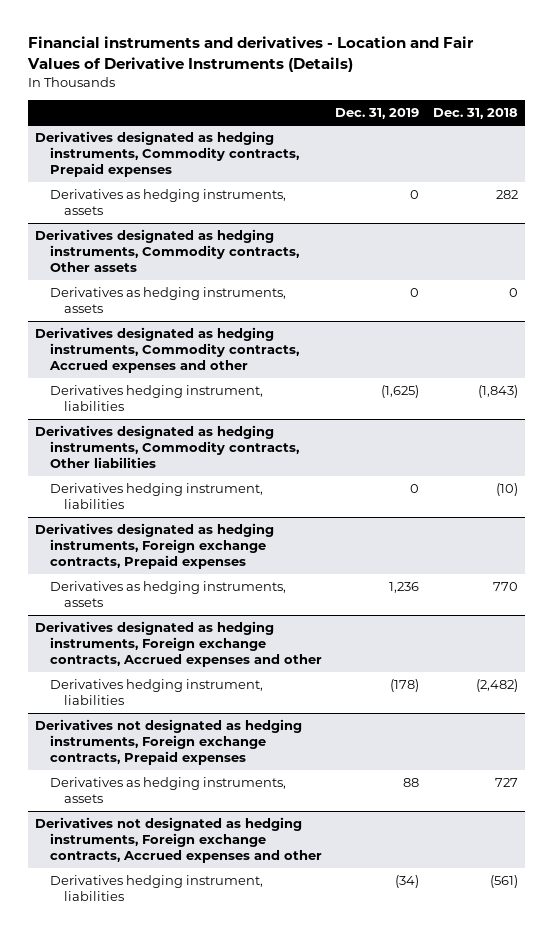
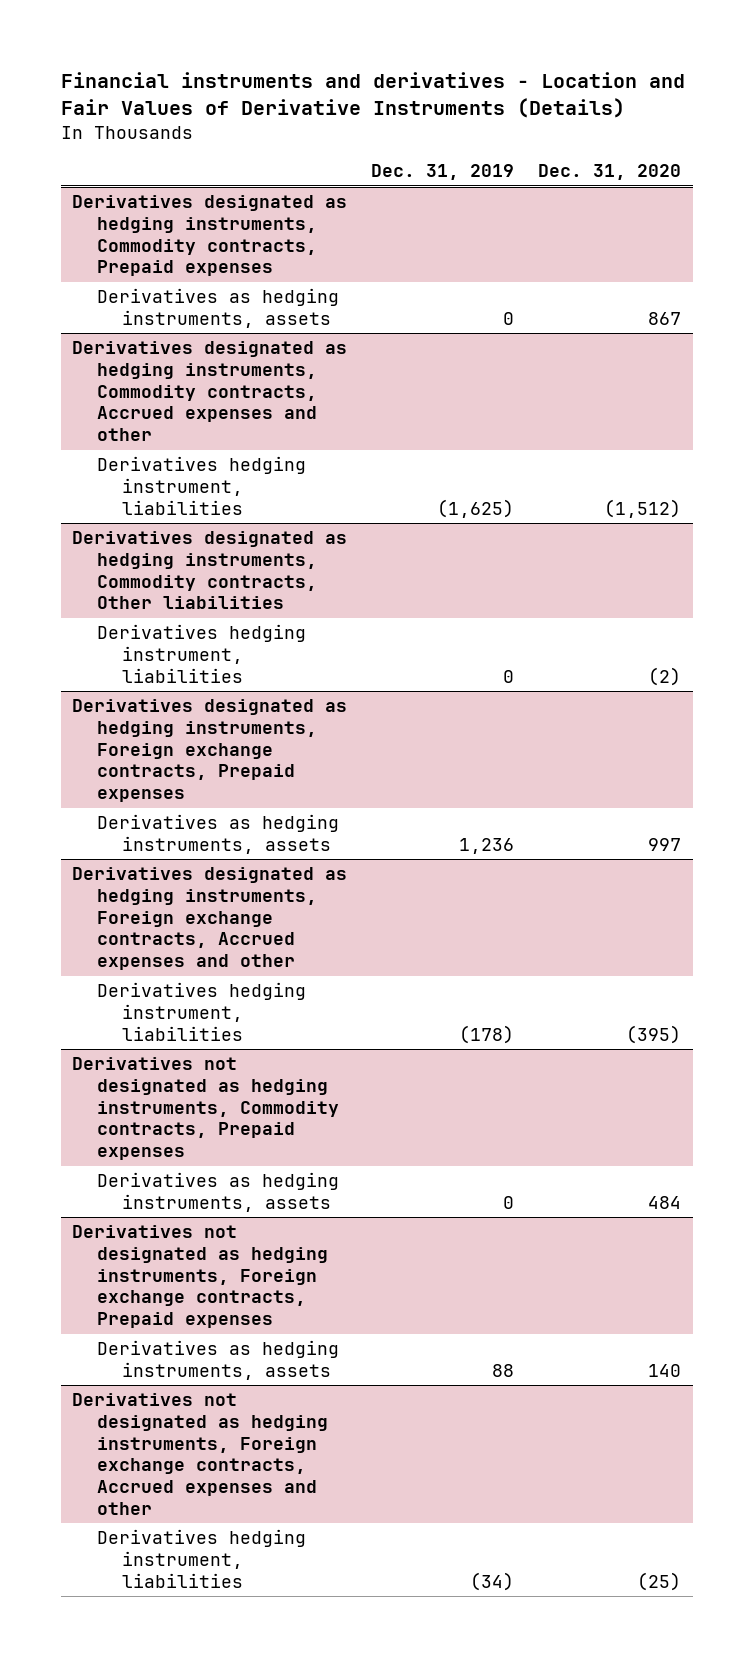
- | Dec. 31, 2019 | Dec. 31, 2018
+ | Dec. 31, 2019 | Dec. 31, 2020
- Derivatives designated as hedging instruments, Commodity contracts, Other assets
- Derivatives as hedging instruments, assets | 0 | 0
+ Derivatives not designated as hedging instruments, Commodity contracts, Prepaid expenses
+ Derivatives as hedging instruments, assets | 0 | 484

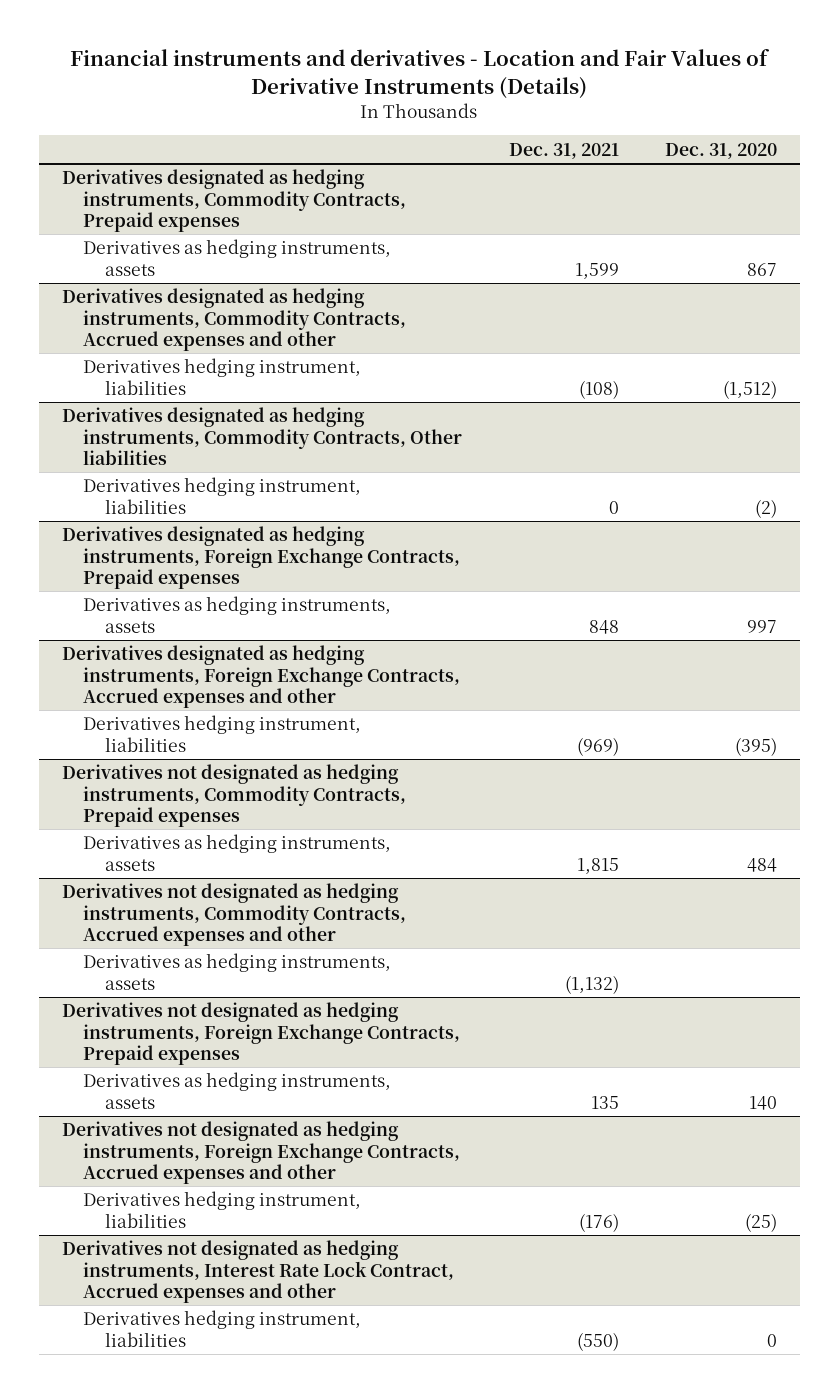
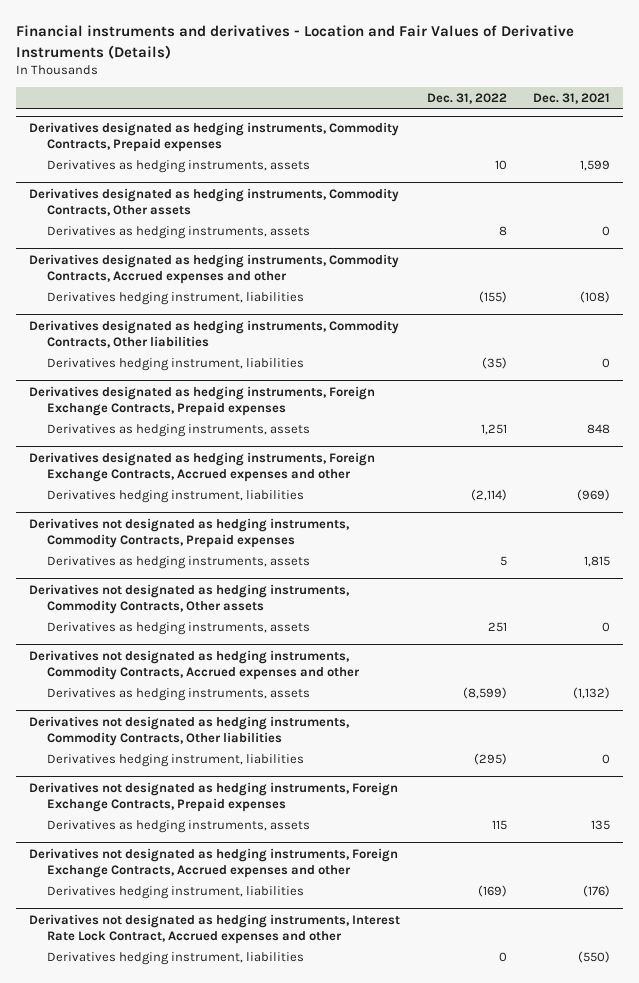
- | Dec. 31, 2021 | Dec. 31, 2020
+ | Dec. 31, 2022 | Dec. 31, 2021
+ Derivatives designated as hedging instruments, Commodity Contracts, Other assets
+ Derivatives as hedging instruments, assets | 8 | 0
+ Derivatives not designated as hedging instruments, Commodity Contracts, Other assets
+ Derivatives as hedging instruments, assets | 251 | 0
+ Derivatives not designated as hedging instruments, Commodity Contracts, Other liabilities
+ Derivatives hedging instrument, liabilities | (295) | 0

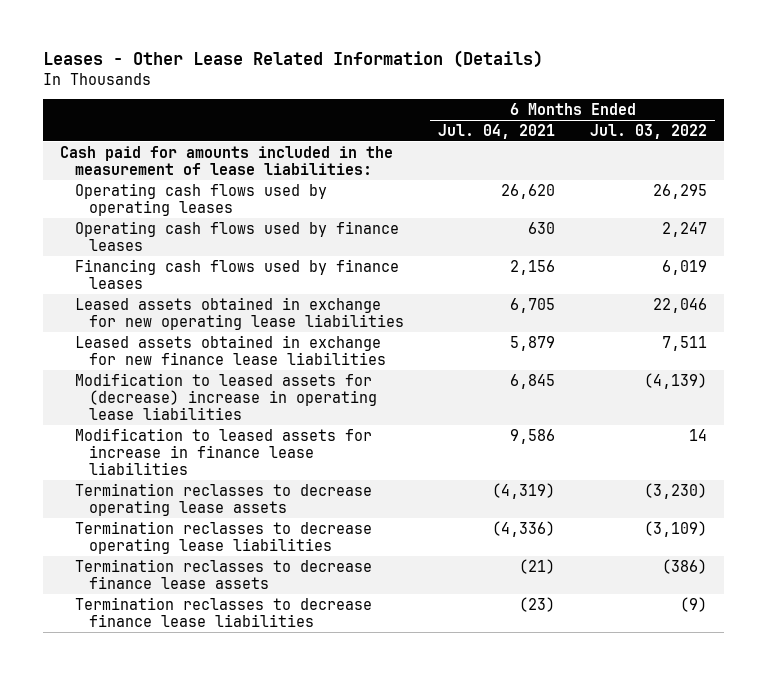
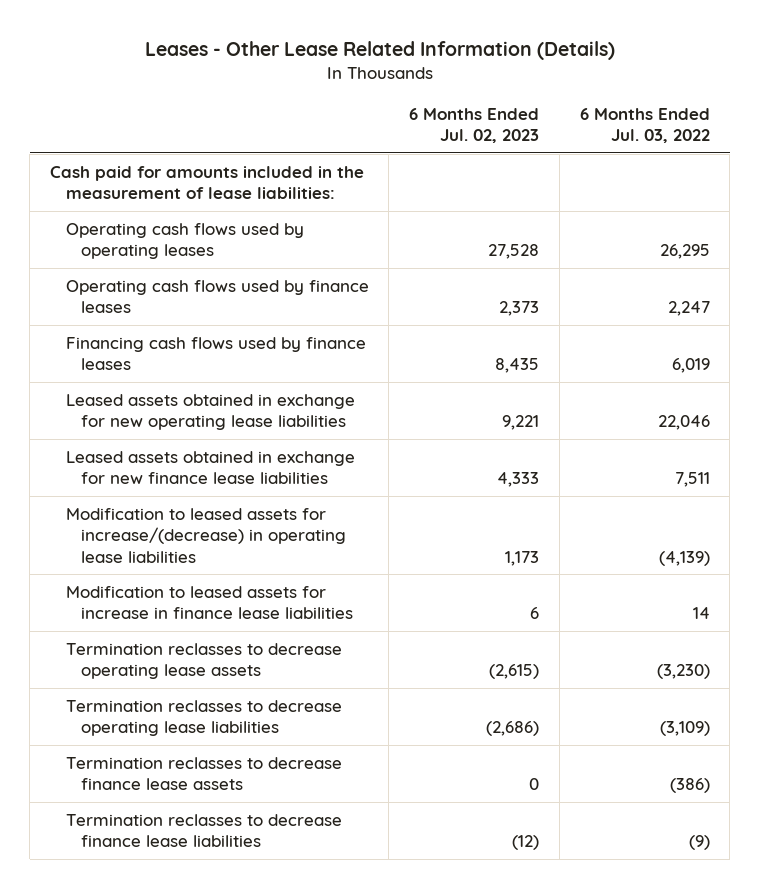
- | 6 Months Ended Jul. 04, 2021 | 6 Months Ended Jul. 03, 2022
+ | 6 Months Ended Jul. 02, 2023 | 6 Months Ended Jul. 03, 2022
- Modification to leased assets for (decrease) increase in operating lease liabilities | 6,845 | (4,139)
+ Modification to leased assets for increase/(decrease) in operating lease liabilities | 1,173 | (4,139)

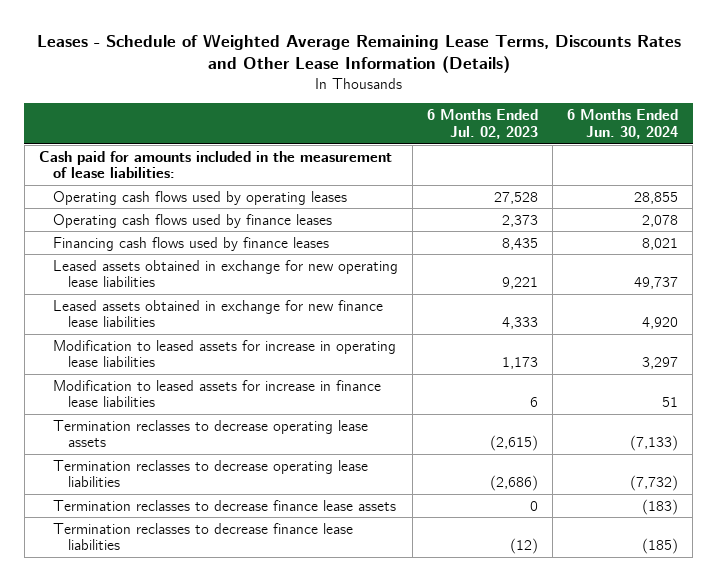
- Leases - Other Lease Related Information (Details)
+ Leases - Schedule of Weighted Average Remaining Lease Terms, Discounts Rates and Other Lease Information (Details)
- | 6 Months Ended Jul. 02, 2023 | 6 Months Ended Jul. 03, 2022
+ | 6 Months Ended Jul. 02, 2023 | 6 Months Ended Jun. 30, 2024
- Modification to leased assets for increase/(decrease) in operating lease liabilities | 1,173 | (4,139)
+ Modification to leased assets for increase in operating lease liabilities | 1,173 | 3,297

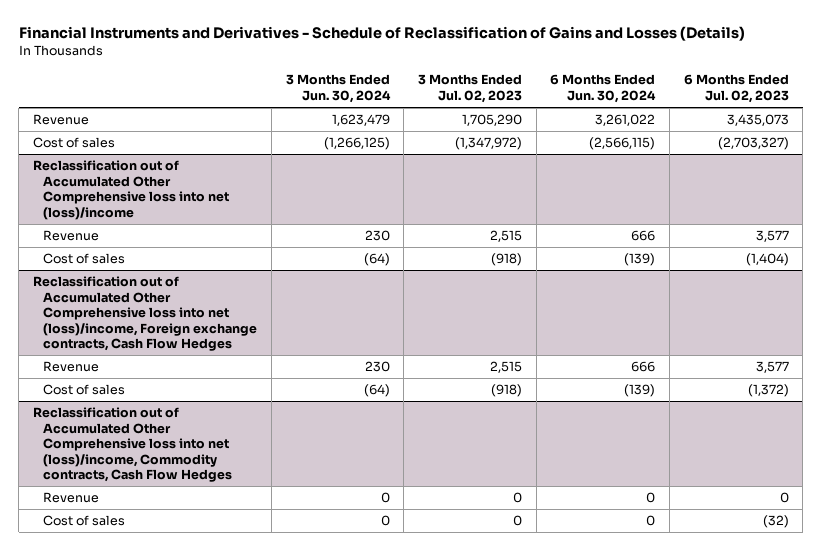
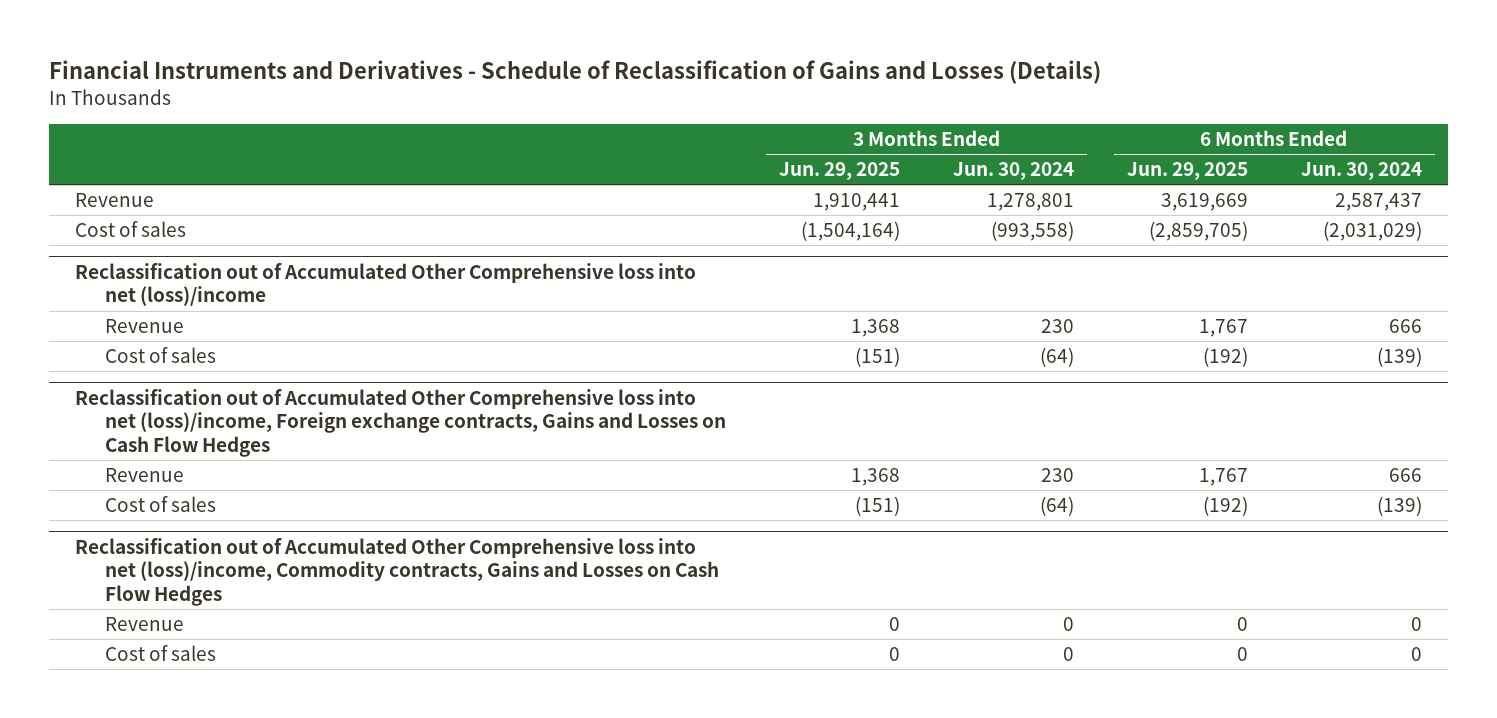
- | 3 Months Ended Jun. 30, 2024 | 3 Months Ended Jul. 02, 2023 | 6 Months Ended Jun. 30, 2024 | 6 Months Ended Jul. 02, 2023
+ | 3 Months Ended Jun. 29, 2025 | 3 Months Ended Jun. 30, 2024 | 6 Months Ended Jun. 29, 2025 | 6 Months Ended Jun. 30, 2024
- Revenue | 1,623,479 | 1,705,290 | 3,261,022 | 3,435,073
- Cost of sales | (1,266,125) | (1,347,972) | (2,566,115) | (2,703,327)
+ Revenue | 1,910,441 | 1,278,801 | 3,619,669 | 2,587,437
+ Cost of sales | (1,504,164) | (993,558) | (2,859,705) | (2,031,029)
- Reclassification out of Accumulated Other Comprehensive loss into net (loss)/income, Foreign exchange contracts, Cash Flow Hedges
+ Reclassification out of Accumulated Other Comprehensive loss into net (loss)/income, Foreign exchange contracts, Gains and Losses on Cash Flow Hedges
- Reclassification out of Accumulated Other Comprehensive loss into net (loss)/income, Commodity contracts, Cash Flow Hedges
+ Reclassification out of Accumulated Other Comprehensive loss into net (loss)/income, Commodity contracts, Gains and Losses on Cash Flow Hedges

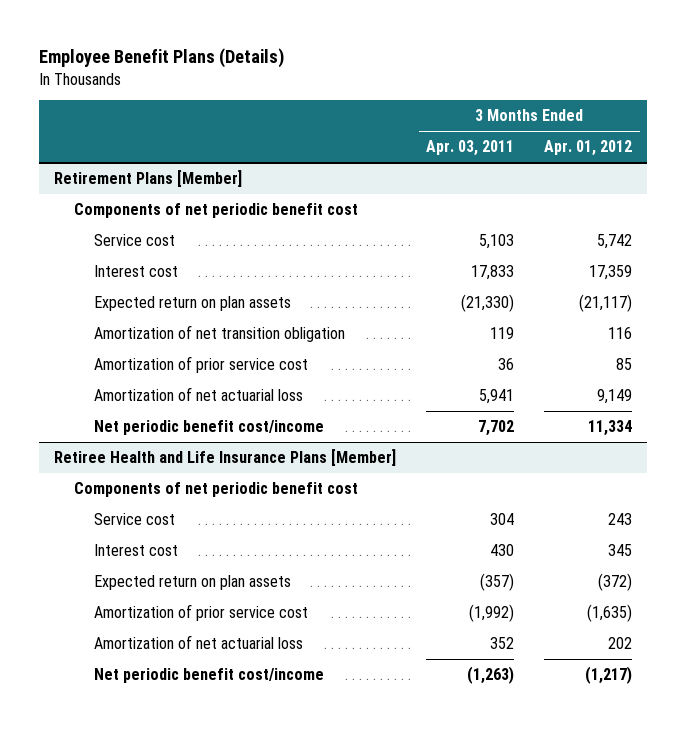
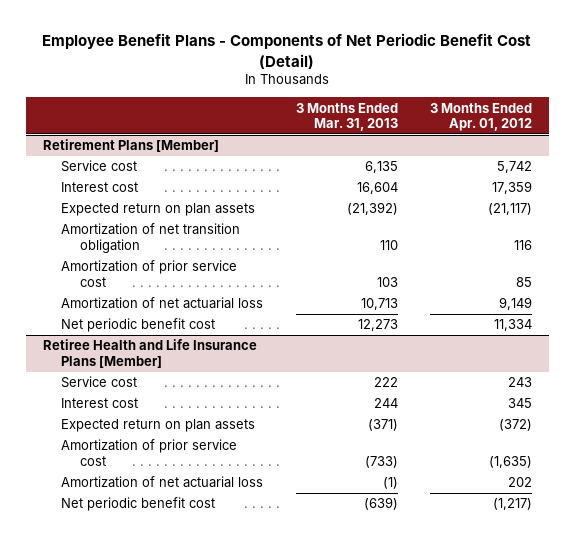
- Employee Benefit Plans (Details)
+ Employee Benefit Plans - Components of Net Periodic Benefit Cost (Detail)
- | 3 Months Ended Apr. 03, 2011 | 3 Months Ended Apr. 01, 2012
+ | 3 Months Ended Mar. 31, 2013 | 3 Months Ended Apr. 01, 2012
@ Retirement Plans [Member]
- Components of net periodic benefit cost
- Net periodic benefit cost/income | 7,702 | 11,334
+ Net periodic benefit cost | 12,273 | 11,334
@ Retiree Health and Life Insurance Plans [Member]
- Components of net periodic benefit cost
- Net periodic benefit cost/income | (1,263) | (1,217)
+ Net periodic benefit cost | (639) | (1,217)

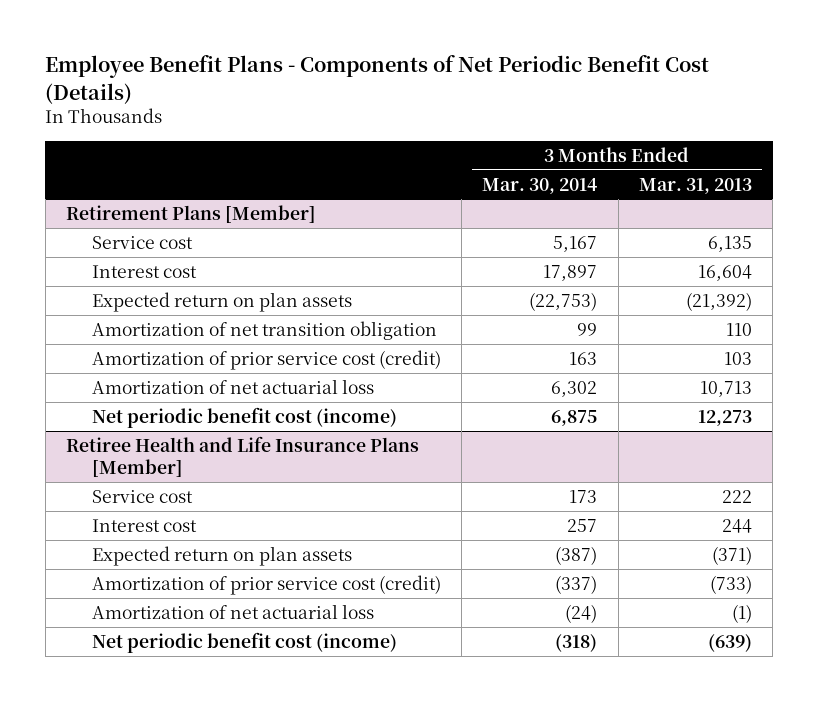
- Employee Benefit Plans - Components of Net Periodic Benefit Cost (Detail)
+ Employee Benefit Plans - Components of Net Periodic Benefit Cost (Details)
- | 3 Months Ended Mar. 31, 2013 | 3 Months Ended Apr. 01, 2012
+ | 3 Months Ended Mar. 30, 2014 | 3 Months Ended Mar. 31, 2013
@ Retirement Plans [Member]
- Amortization of prior service cost | 103 | 85
+ Amortization of prior service cost (credit) | 163 | 103
- Net periodic benefit cost | 12,273 | 11,334
+ Net periodic benefit cost (income) | 6,875 | 12,273
@ Retiree Health and Life Insurance Plans [Member]
- Amortization of prior service cost | (733) | (1,635)
+ Amortization of prior service cost (credit) | (337) | (733)
- Net periodic benefit cost | (639) | (1,217)
+ Net periodic benefit cost (income) | (318) | (639)

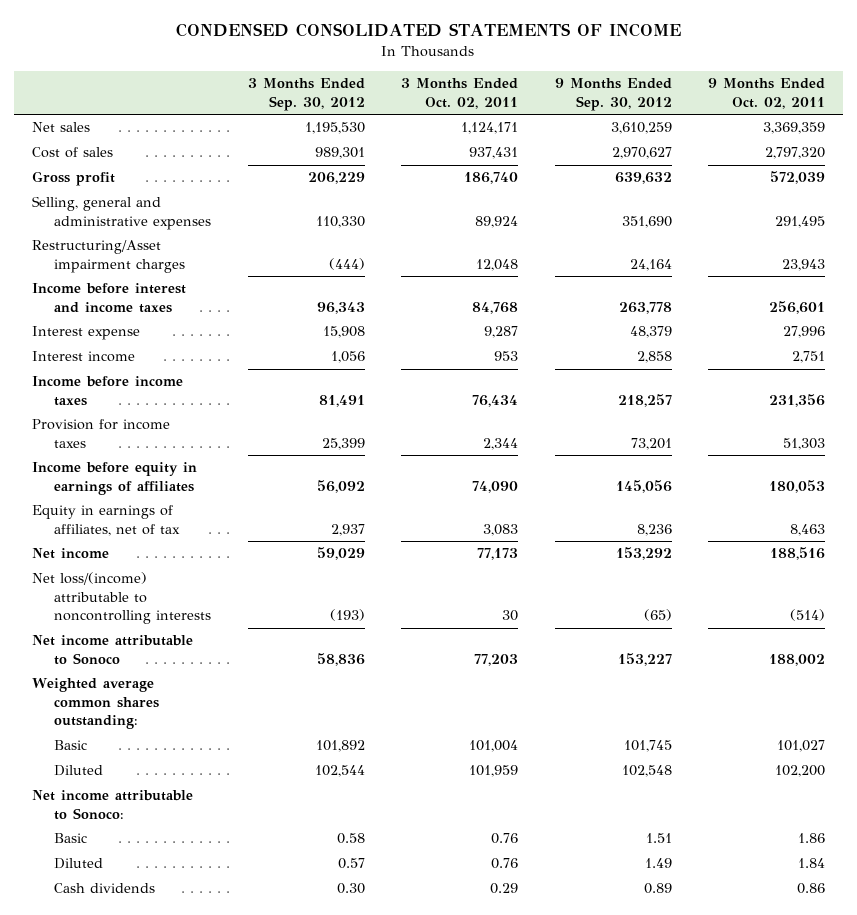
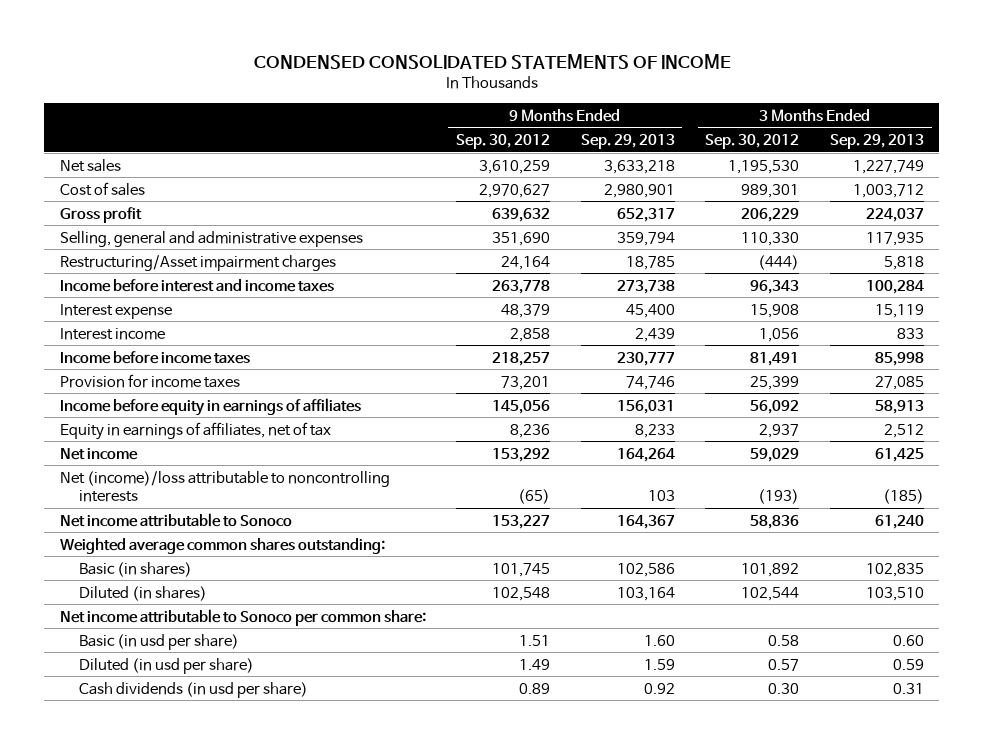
- | 3 Months Ended Sep. 30, 2012 | 3 Months Ended Oct. 02, 2011 | 9 Months Ended Sep. 30, 2012 | 9 Months Ended Oct. 02, 2011
+ | 9 Months Ended Sep. 30, 2012 | 9 Months Ended Sep. 29, 2013 | 3 Months Ended Sep. 30, 2012 | 3 Months Ended Sep. 29, 2013
- Net loss/(income) attributable to noncontrolling interests | (193) | 30 | (65) | (514)
+ Net (income)/loss attributable to noncontrolling interests | (65) | 103 | (193) | (185)
- Basic | 101,892 | 101,004 | 101,745 | 101,027
- Diluted | 102,544 | 101,959 | 102,548 | 102,200
- Net income attributable to Sonoco:
- Basic | 0.58 | 0.76 | 1.51 | 1.86
- Diluted | 0.57 | 0.76 | 1.49 | 1.84
- Cash dividends | 0.30 | 0.29 | 0.89 | 0.86
+ Basic (in shares) | 101,745 | 102,586 | 101,892 | 102,835
+ Diluted (in shares) | 102,548 | 103,164 | 102,544 | 103,510
+ Net income attributable to Sonoco per common share:
+ Basic (in usd per share) | 1.51 | 1.60 | 0.58 | 0.60
+ Diluted (in usd per share) | 1.49 | 1.59 | 0.57 | 0.59
+ Cash dividends (in usd per share) | 0.89 | 0.92 | 0.30 | 0.31

